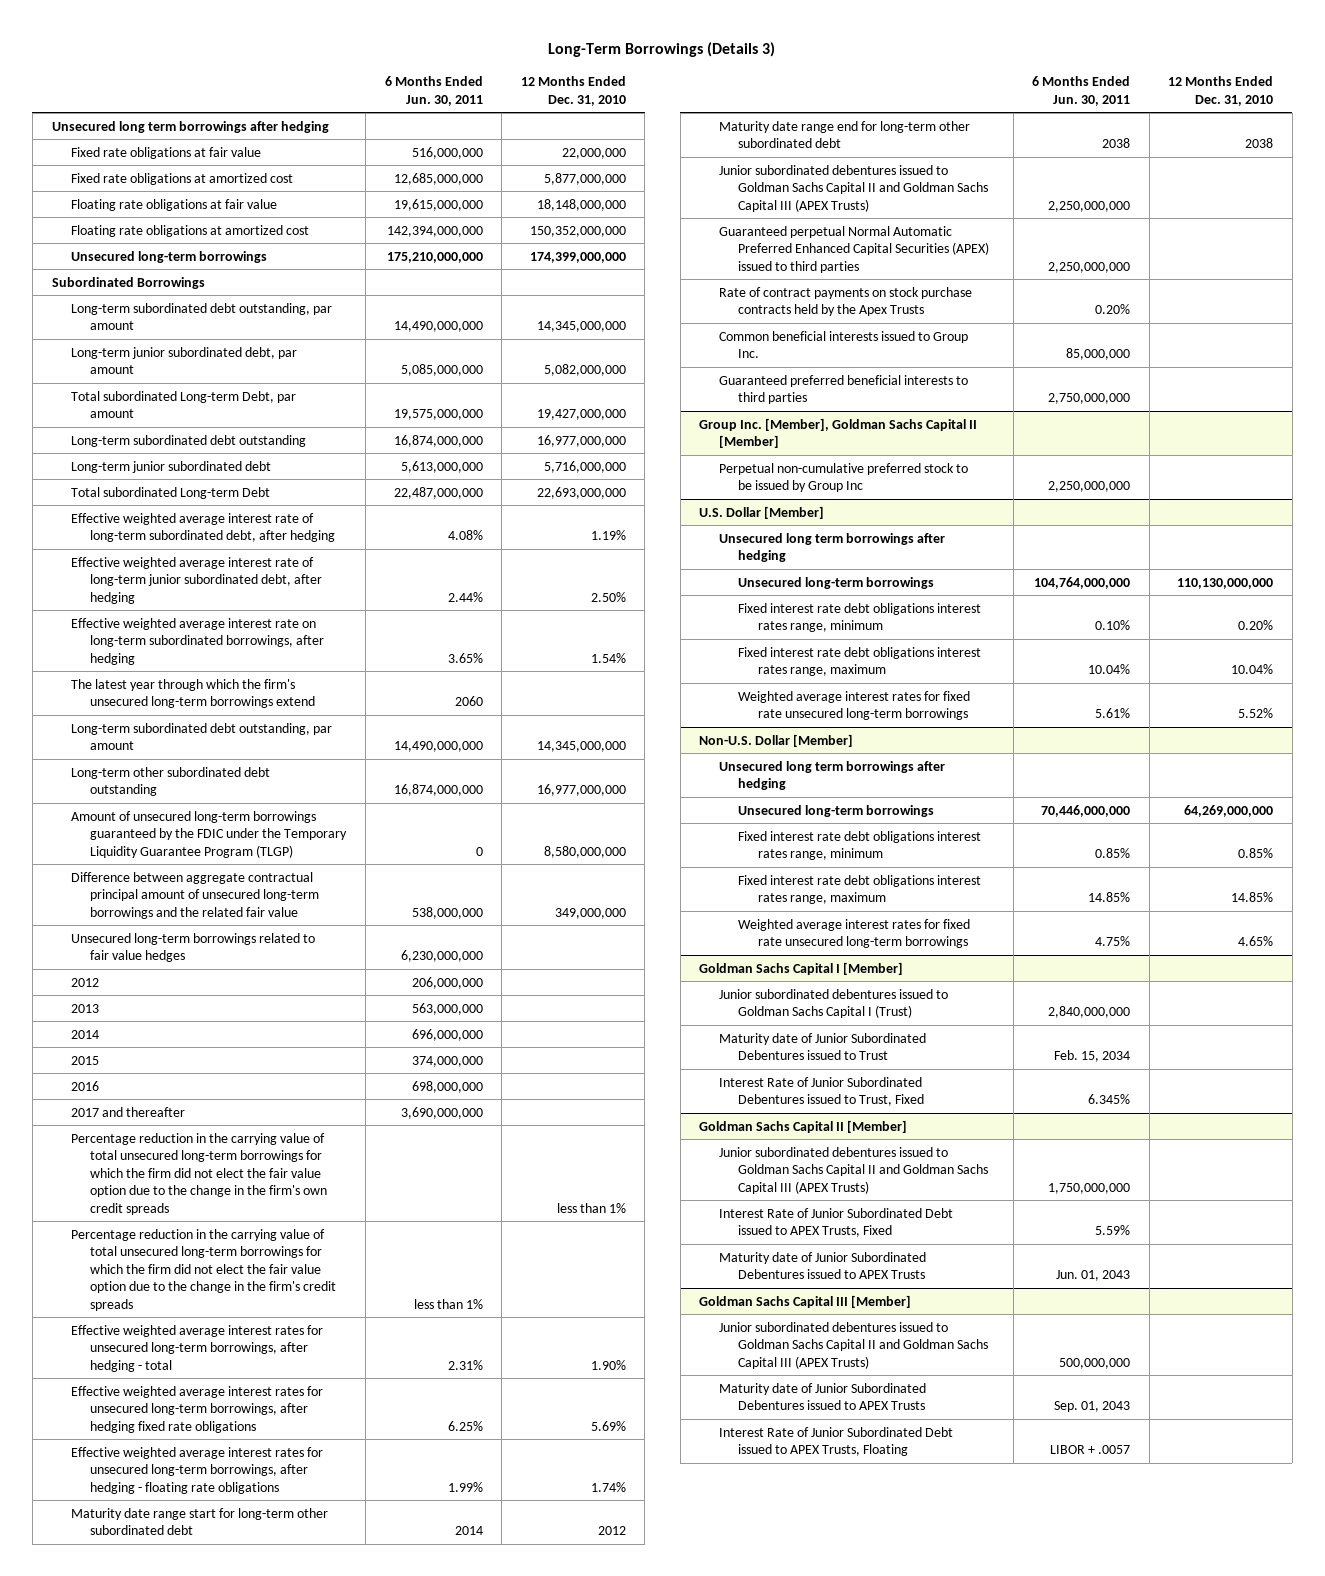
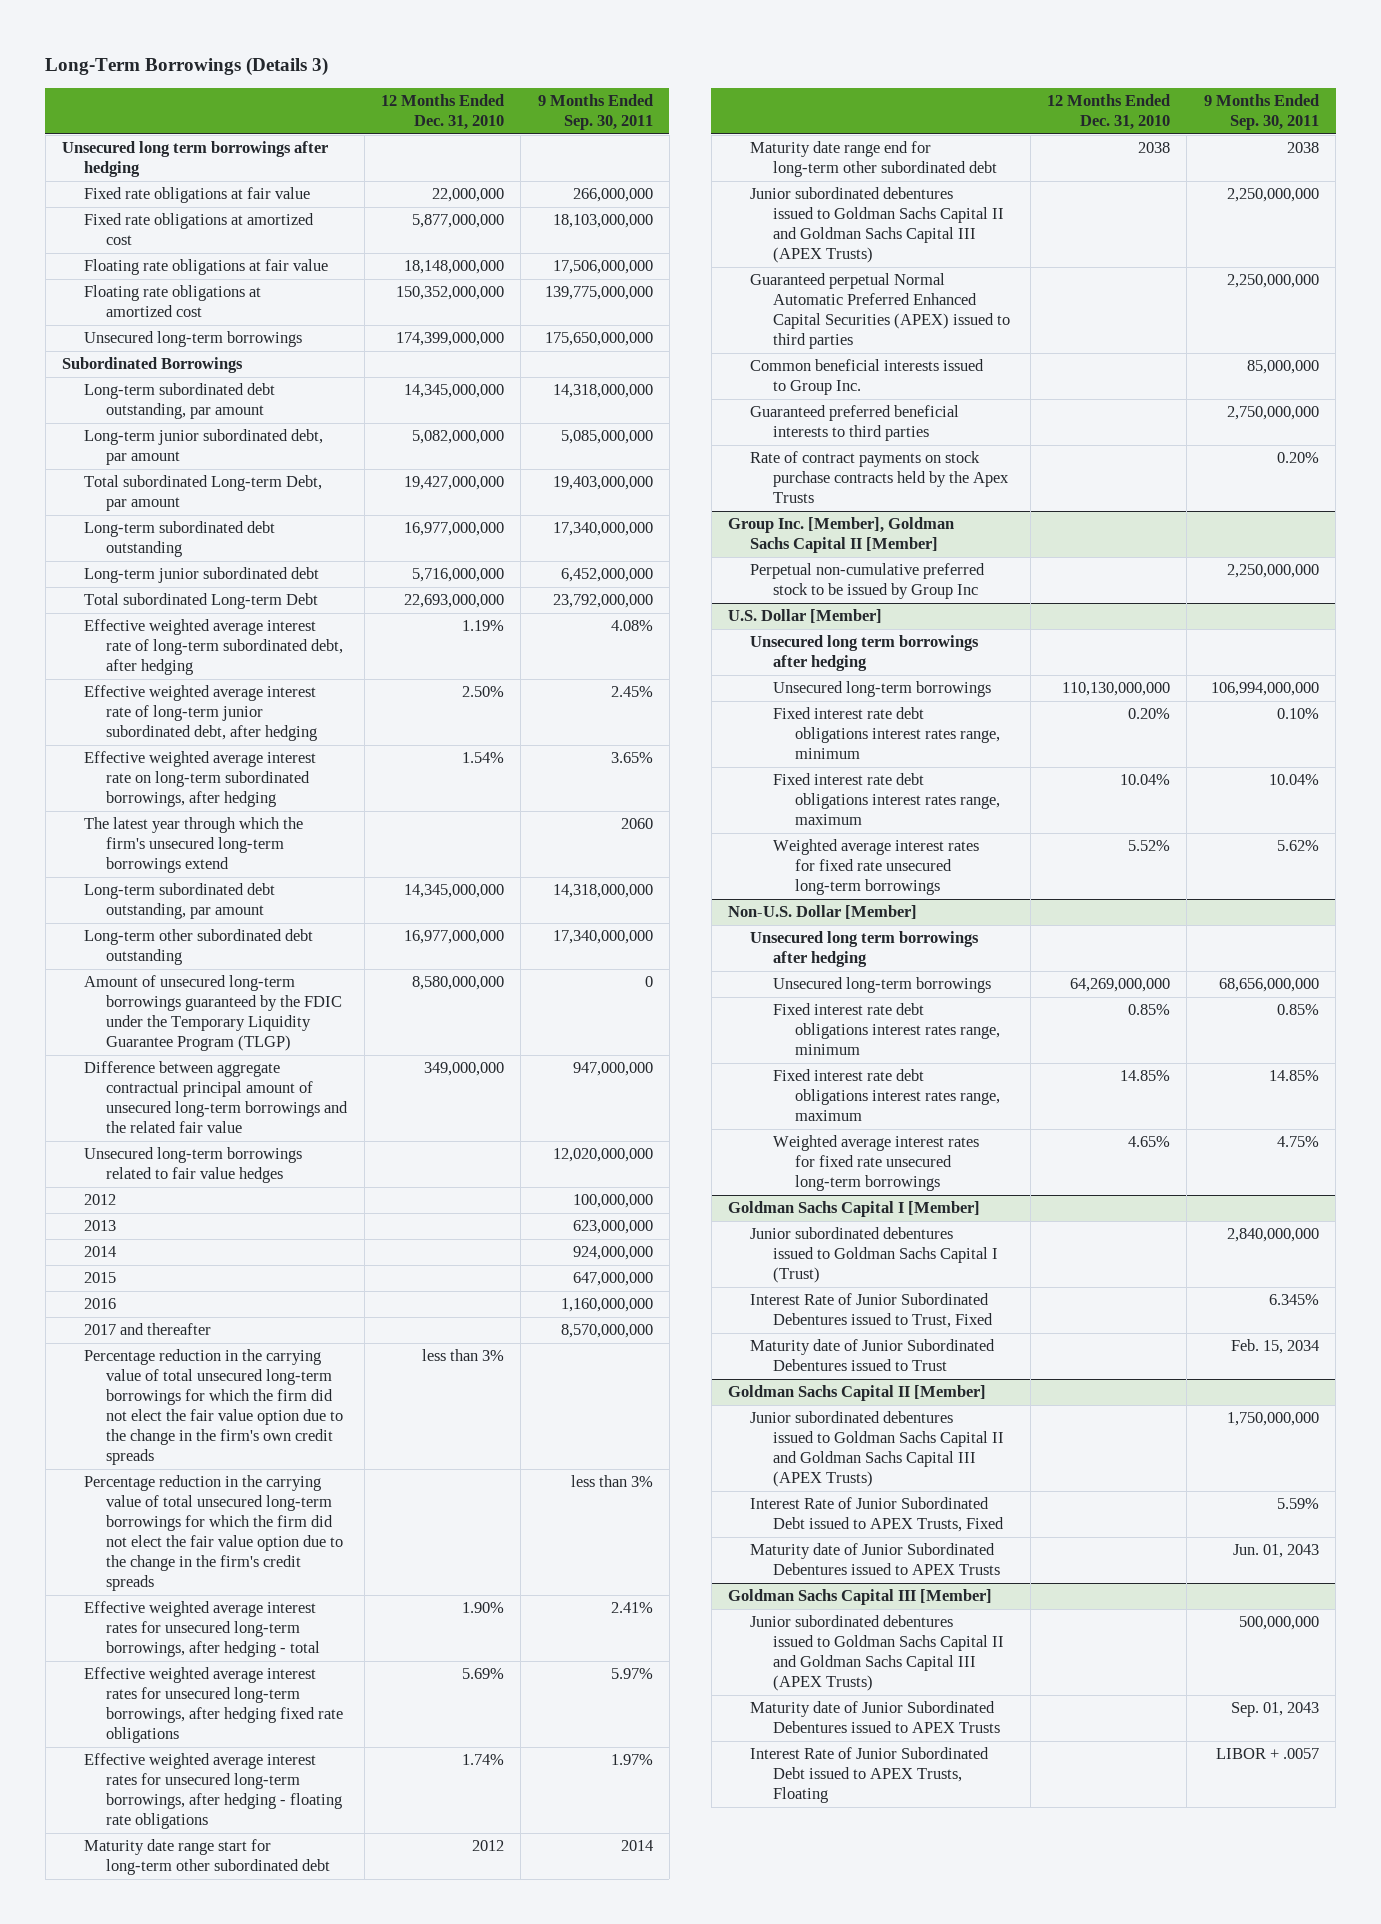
- | 6 Months Ended Jun. 30, 2011 | 12 Months Ended Dec. 31, 2010
+ | 12 Months Ended Dec. 31, 2010 | 9 Months Ended Sep. 30, 2011
- Percentage reduction in the carrying value of total unsecured long-term borrowings for which the firm did not elect the fair value option due to the change in the firm's own credit spreads | | less than 1%
+ Percentage reduction in the carrying value of total unsecured long-term borrowings for which the firm did not elect the fair value option due to the change in the firm's own credit spreads | less than 3% |
moved down: Rate of contract payments on stock purchase contracts held by the Apex Trusts | | 0.20%
@ Goldman Sachs Capital I [Member]
moved down: Maturity date of Junior Subordinated Debentures issued to Trust | | Feb. 15, 2034

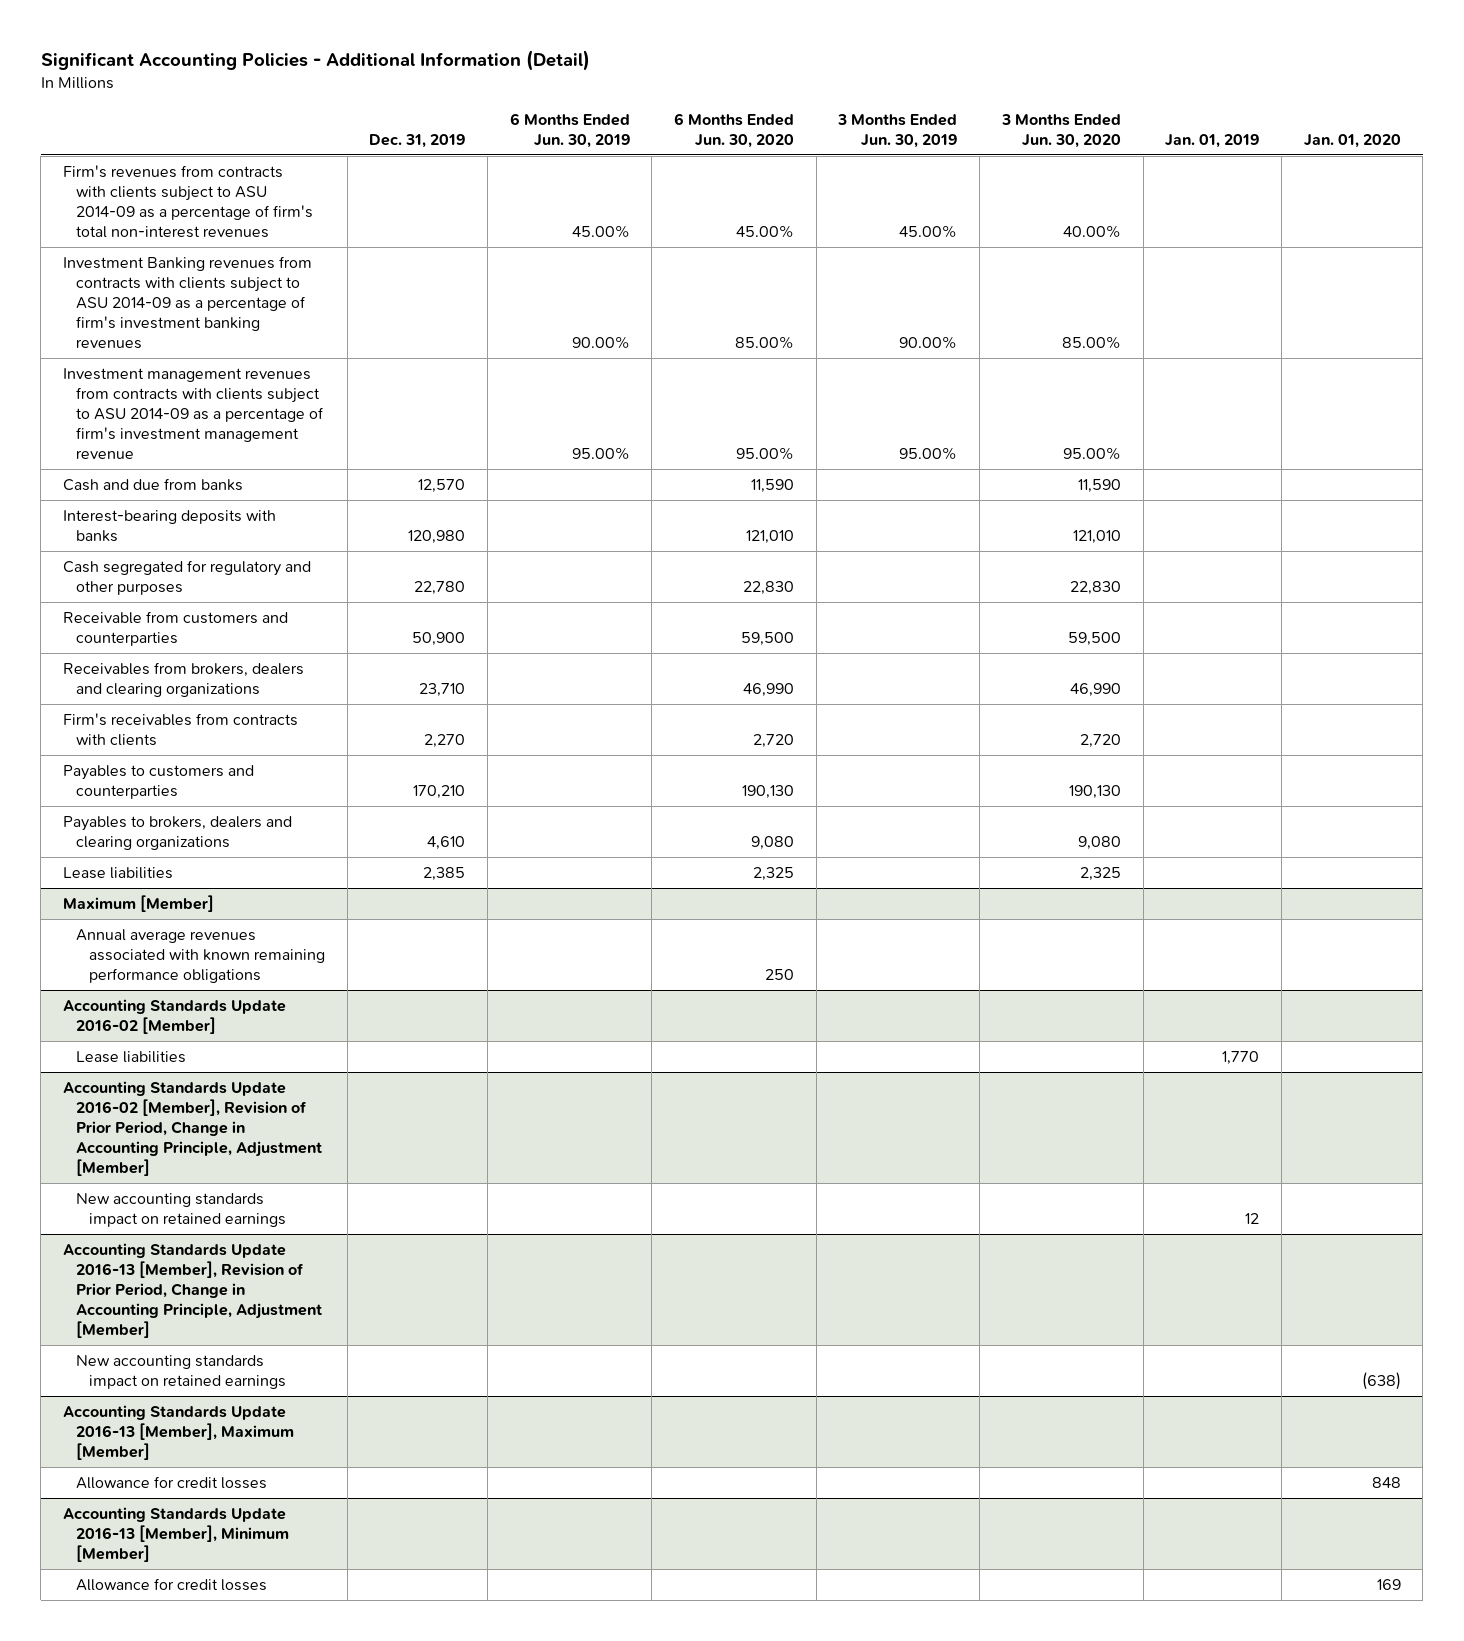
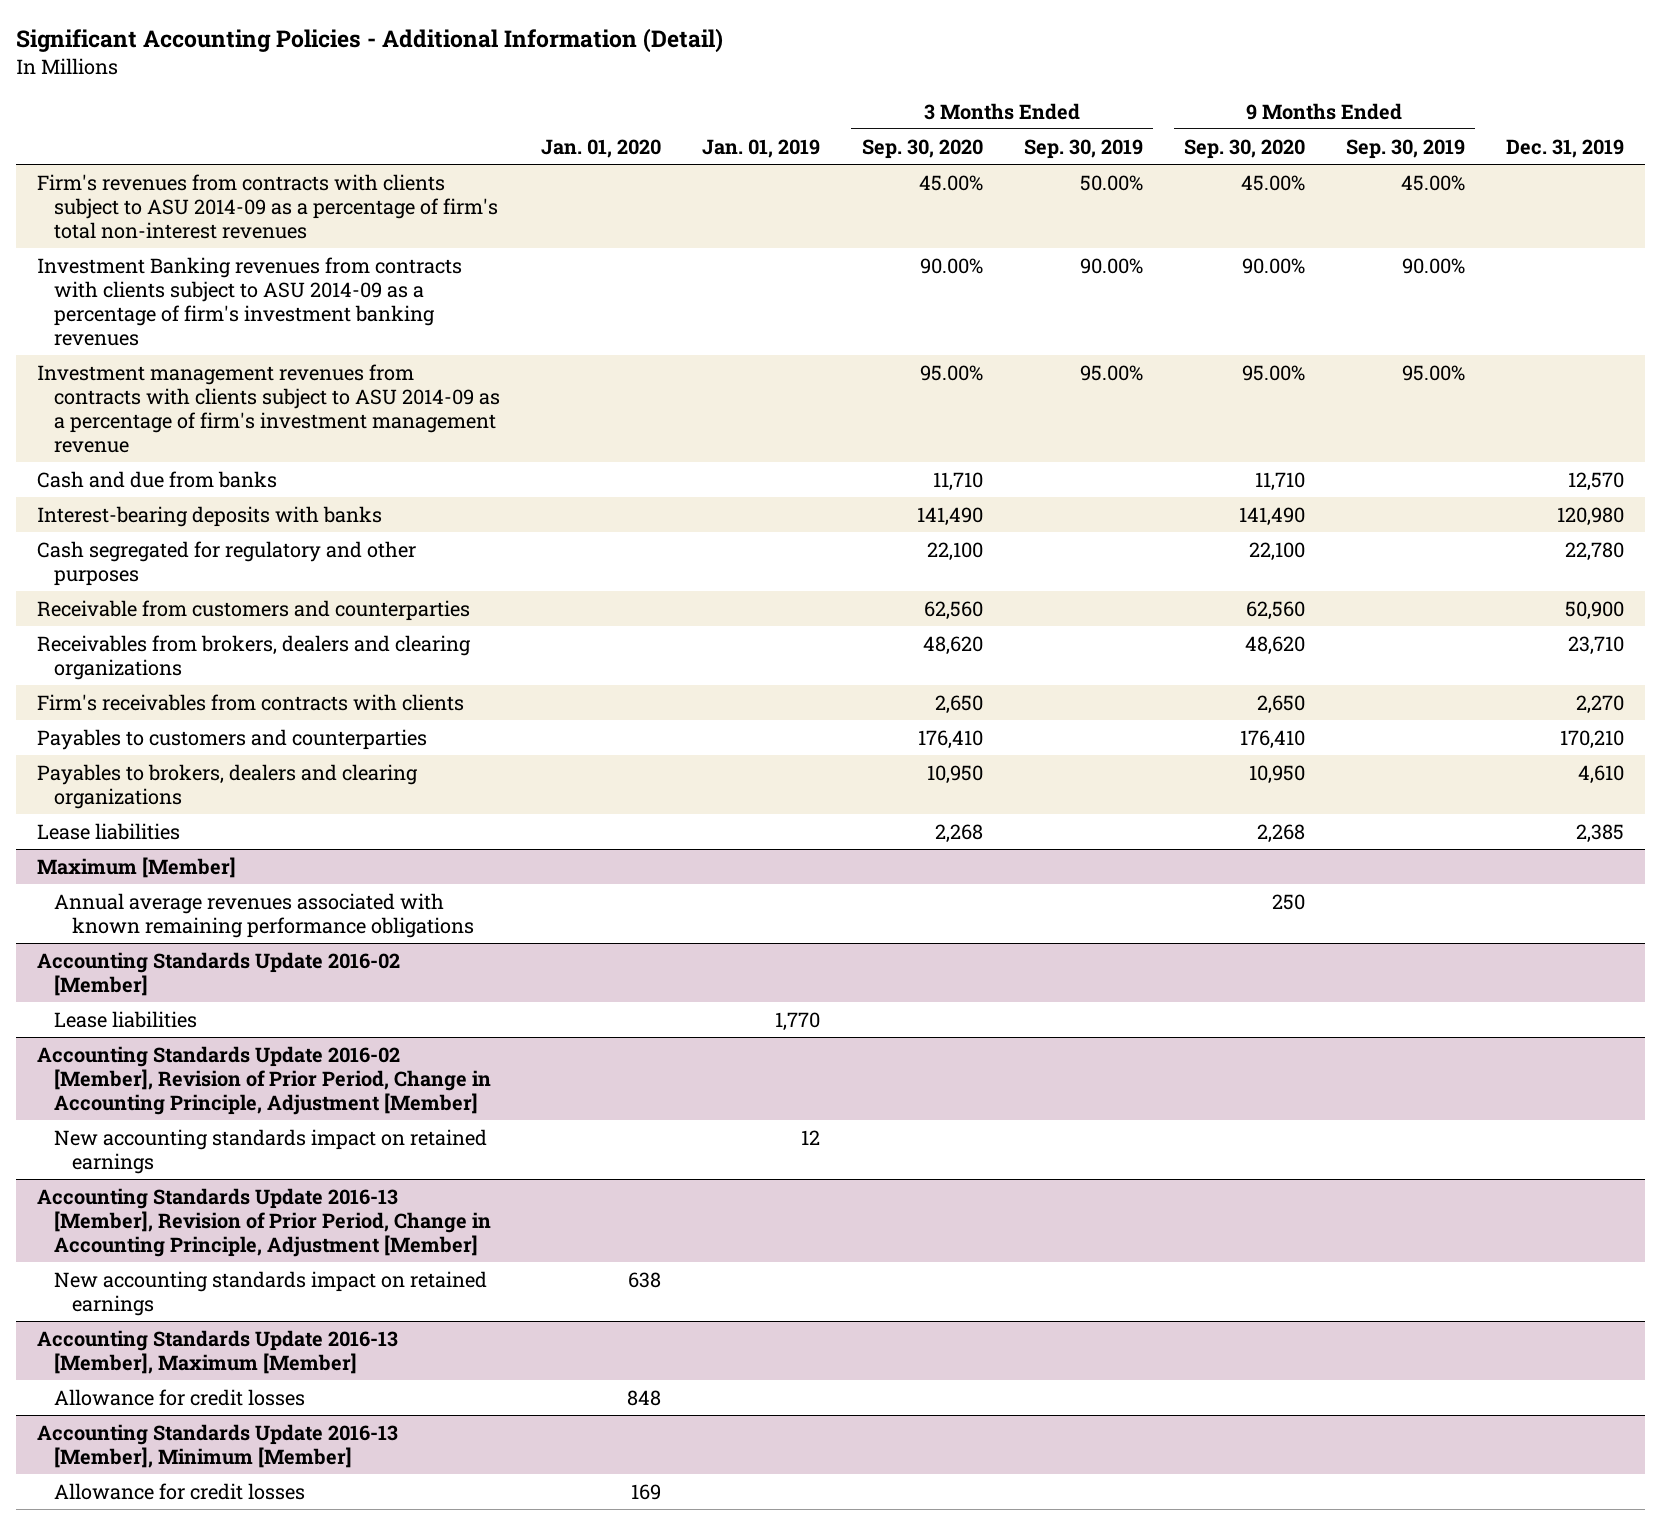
- | Dec. 31, 2019 | 6 Months Ended Jun. 30, 2019 | 6 Months Ended Jun. 30, 2020 | 3 Months Ended Jun. 30, 2019 | 3 Months Ended Jun. 30, 2020 | Jan. 01, 2019 | Jan. 01, 2020
+ | Jan. 01, 2020 | Jan. 01, 2019 | 3 Months Ended Sep. 30, 2020 | 3 Months Ended Sep. 30, 2019 | 9 Months Ended Sep. 30, 2020 | 9 Months Ended Sep. 30, 2019 | Dec. 31, 2019
@ Accounting Standards Update 2016-13 [Member], Revision of Prior Period, Change in Accounting Principle, Adjustment [Member]
- New accounting standards impact on retained earnings | | | | | | | (638)
+ New accounting standards impact on retained earnings | 638 | | | | | |

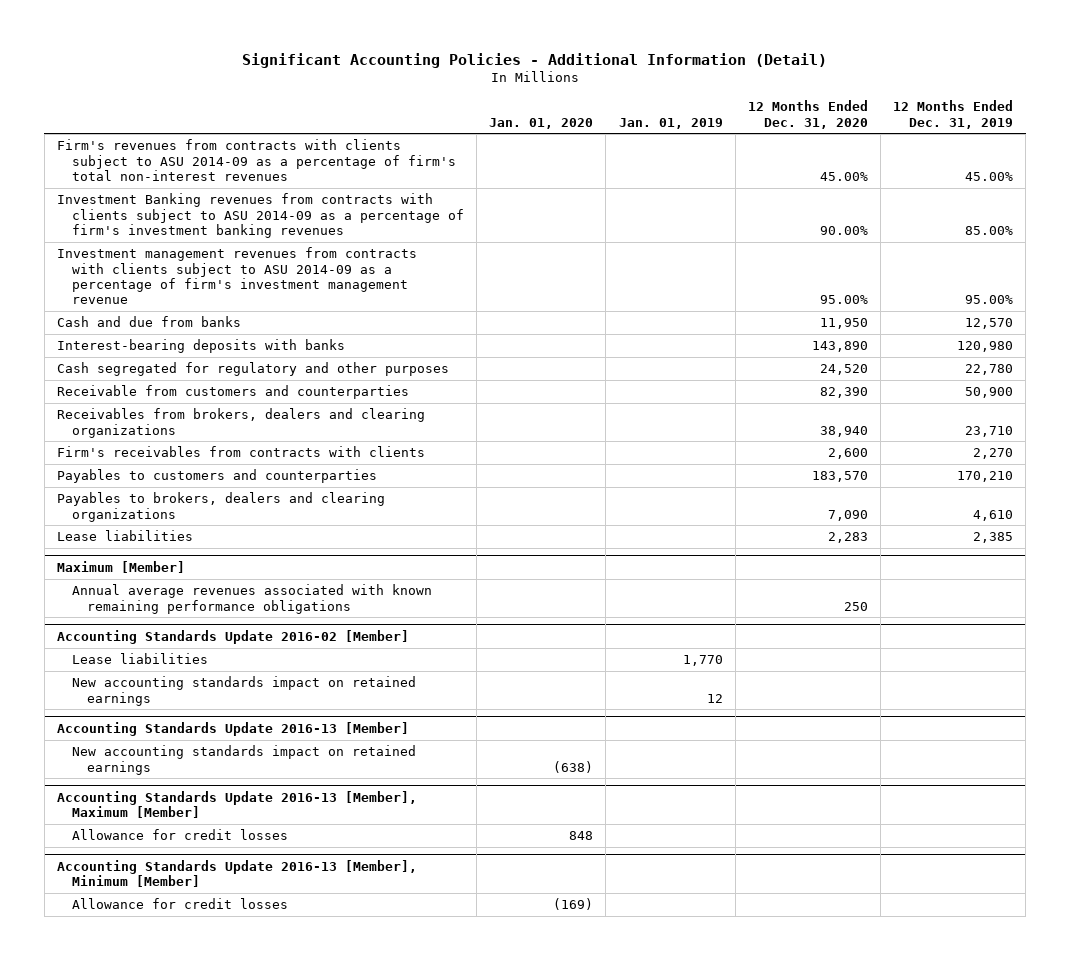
- | Jan. 01, 2020 | Jan. 01, 2019 | 3 Months Ended Sep. 30, 2020 | 3 Months Ended Sep. 30, 2019 | 9 Months Ended Sep. 30, 2020 | 9 Months Ended Sep. 30, 2019 | Dec. 31, 2019
+ | Jan. 01, 2020 | Jan. 01, 2019 | 12 Months Ended Dec. 31, 2020 | 12 Months Ended Dec. 31, 2019
- Accounting Standards Update 2016-02 [Member], Revision of Prior Period, Change in Accounting Principle, Adjustment [Member]
- New accounting standards impact on retained earnings | | 12 | | | | |
- Accounting Standards Update 2016-13 [Member], Revision of Prior Period, Change in Accounting Principle, Adjustment [Member]
- New accounting standards impact on retained earnings | 638 | | | | | |
@ Accounting Standards Update 2016-02 [Member]
+ New accounting standards impact on retained earnings | | 12 | |
+ Accounting Standards Update 2016-13 [Member]
+ New accounting standards impact on retained earnings | (638) | | |
@ Accounting Standards Update 2016-13 [Member], Minimum [Member]
- Allowance for credit losses | 169 | | | | | |
+ Allowance for credit losses | (169) | | |

